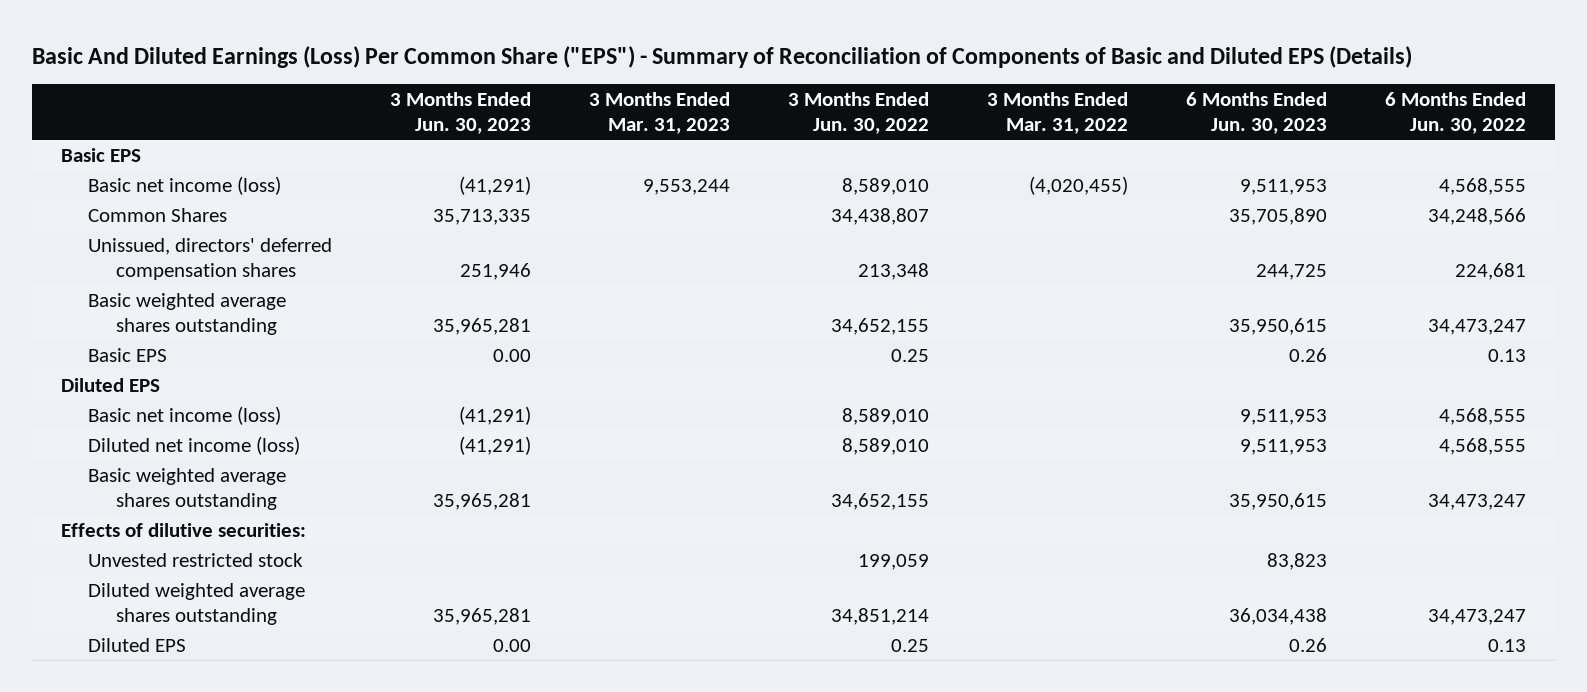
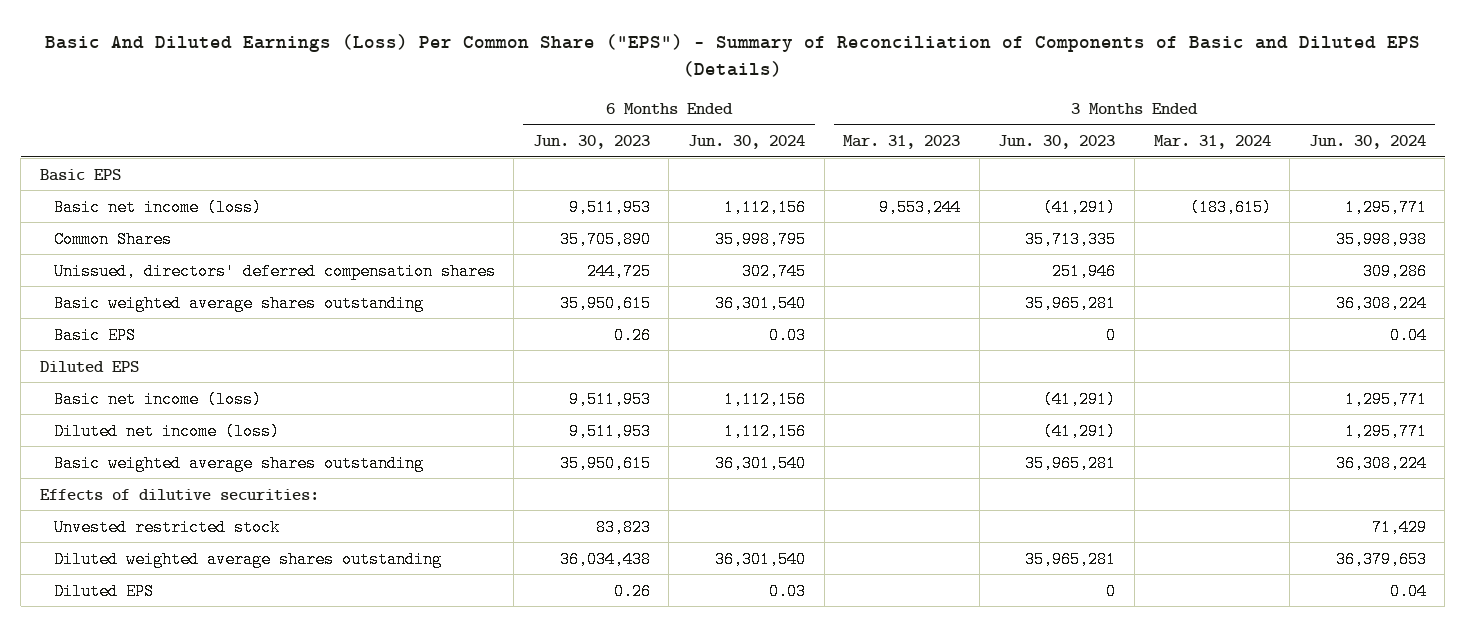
- | 3 Months Ended Jun. 30, 2023 | 3 Months Ended Mar. 31, 2023 | 3 Months Ended Jun. 30, 2022 | 3 Months Ended Mar. 31, 2022 | 6 Months Ended Jun. 30, 2023 | 6 Months Ended Jun. 30, 2022
+ | 6 Months Ended Jun. 30, 2023 | 6 Months Ended Jun. 30, 2024 | 3 Months Ended Mar. 31, 2023 | 3 Months Ended Jun. 30, 2023 | 3 Months Ended Mar. 31, 2024 | 3 Months Ended Jun. 30, 2024
- Basic EPS | 0.00 | | 0.25 | | 0.26 | 0.13
+ Basic EPS | 0.26 | 0.03 | | 0 | | 0.04
- Diluted EPS | 0.00 | | 0.25 | | 0.26 | 0.13
+ Diluted EPS | 0.26 | 0.03 | | 0 | | 0.04

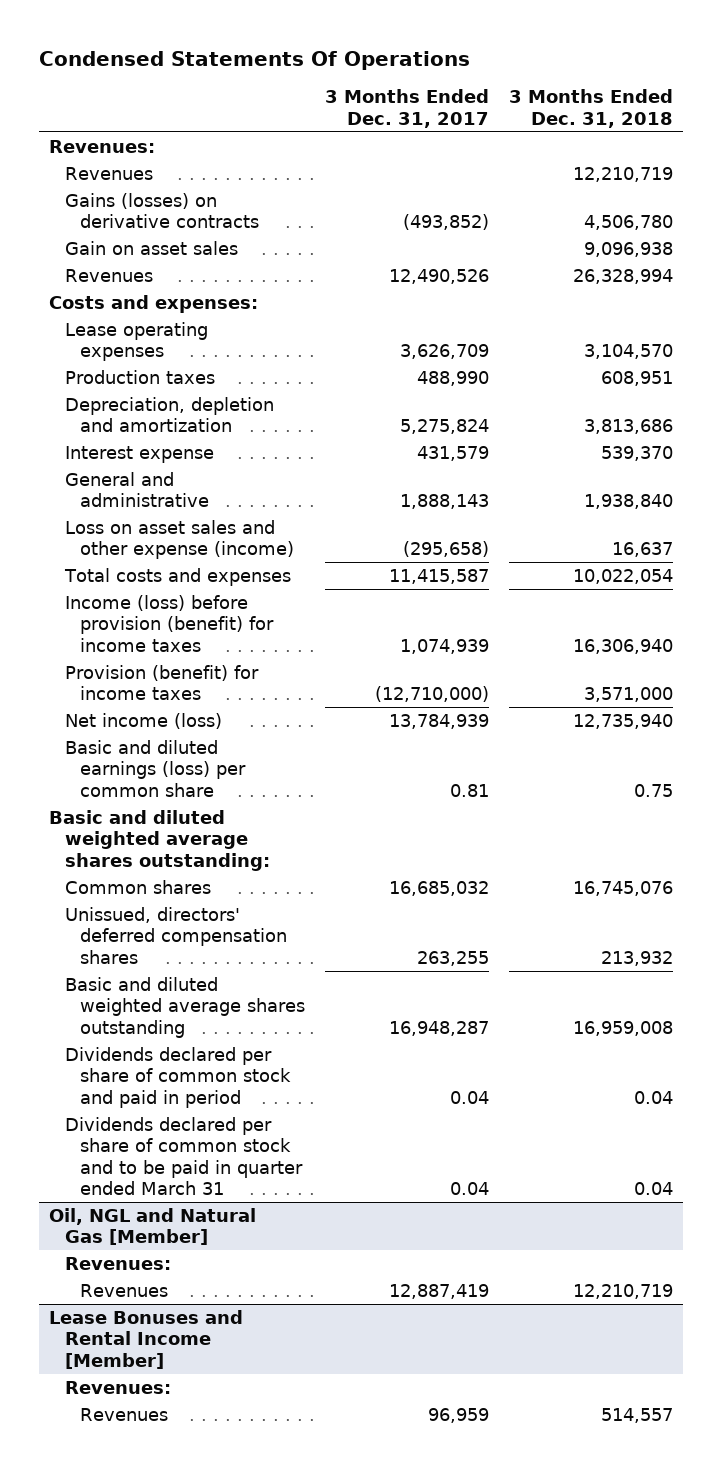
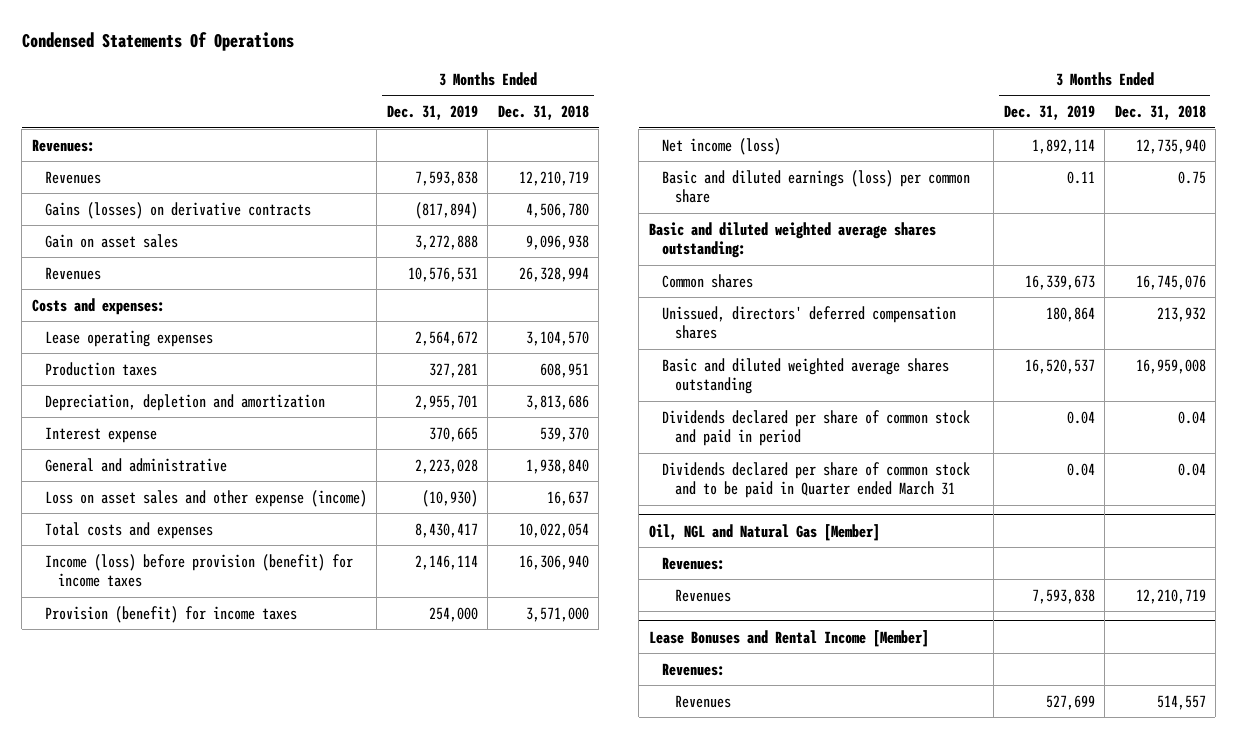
- | 3 Months Ended Dec. 31, 2017 | 3 Months Ended Dec. 31, 2018
+ | 3 Months Ended Dec. 31, 2019 | 3 Months Ended Dec. 31, 2018
- Dividends declared per share of common stock and to be paid in quarter ended March 31 | 0.04 | 0.04
+ Dividends declared per share of common stock and to be paid in Quarter ended March 31 | 0.04 | 0.04

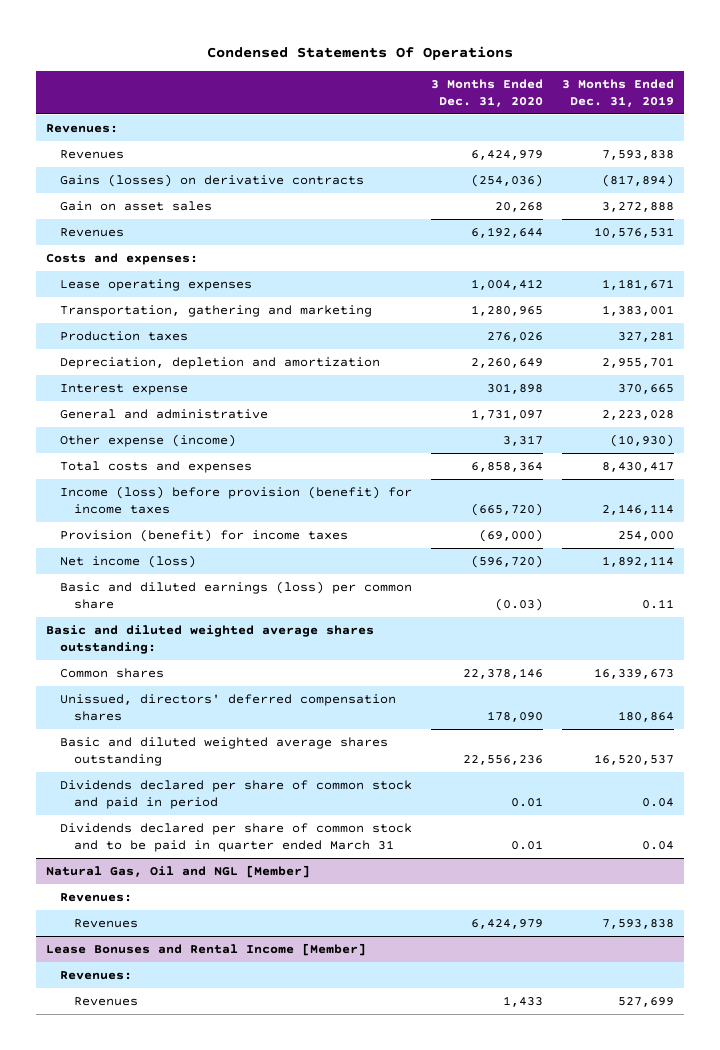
- | 3 Months Ended Dec. 31, 2019 | 3 Months Ended Dec. 31, 2018
+ | 3 Months Ended Dec. 31, 2020 | 3 Months Ended Dec. 31, 2019
- Lease operating expenses | 2,564,672 | 3,104,570
+ Lease operating expenses | 1,004,412 | 1,181,671
+ Transportation, gathering and marketing | 1,280,965 | 1,383,001
- Loss on asset sales and other expense (income) | (10,930) | 16,637
+ Other expense (income) | 3,317 | (10,930)
- Dividends declared per share of common stock and to be paid in Quarter ended March 31 | 0.04 | 0.04
- Oil, NGL and Natural Gas [Member]
+ Dividends declared per share of common stock and to be paid in quarter ended March 31 | 0.01 | 0.04
+ Natural Gas, Oil and NGL [Member]

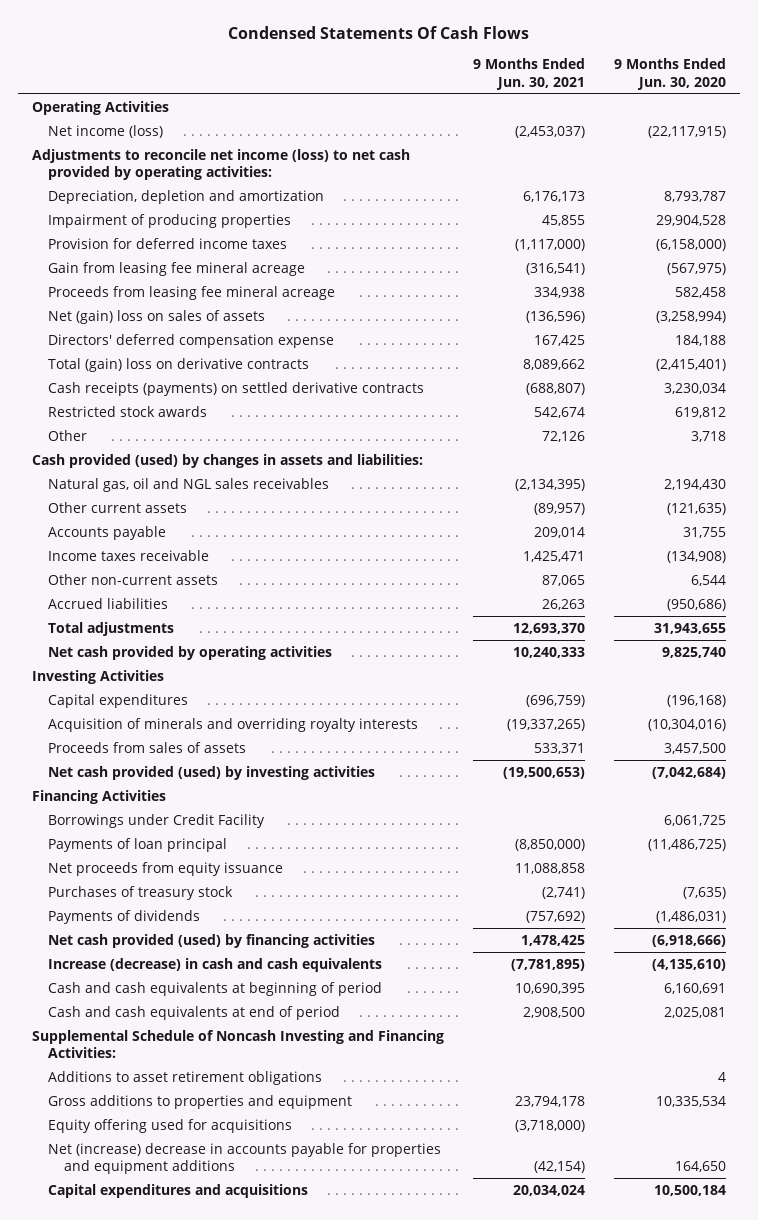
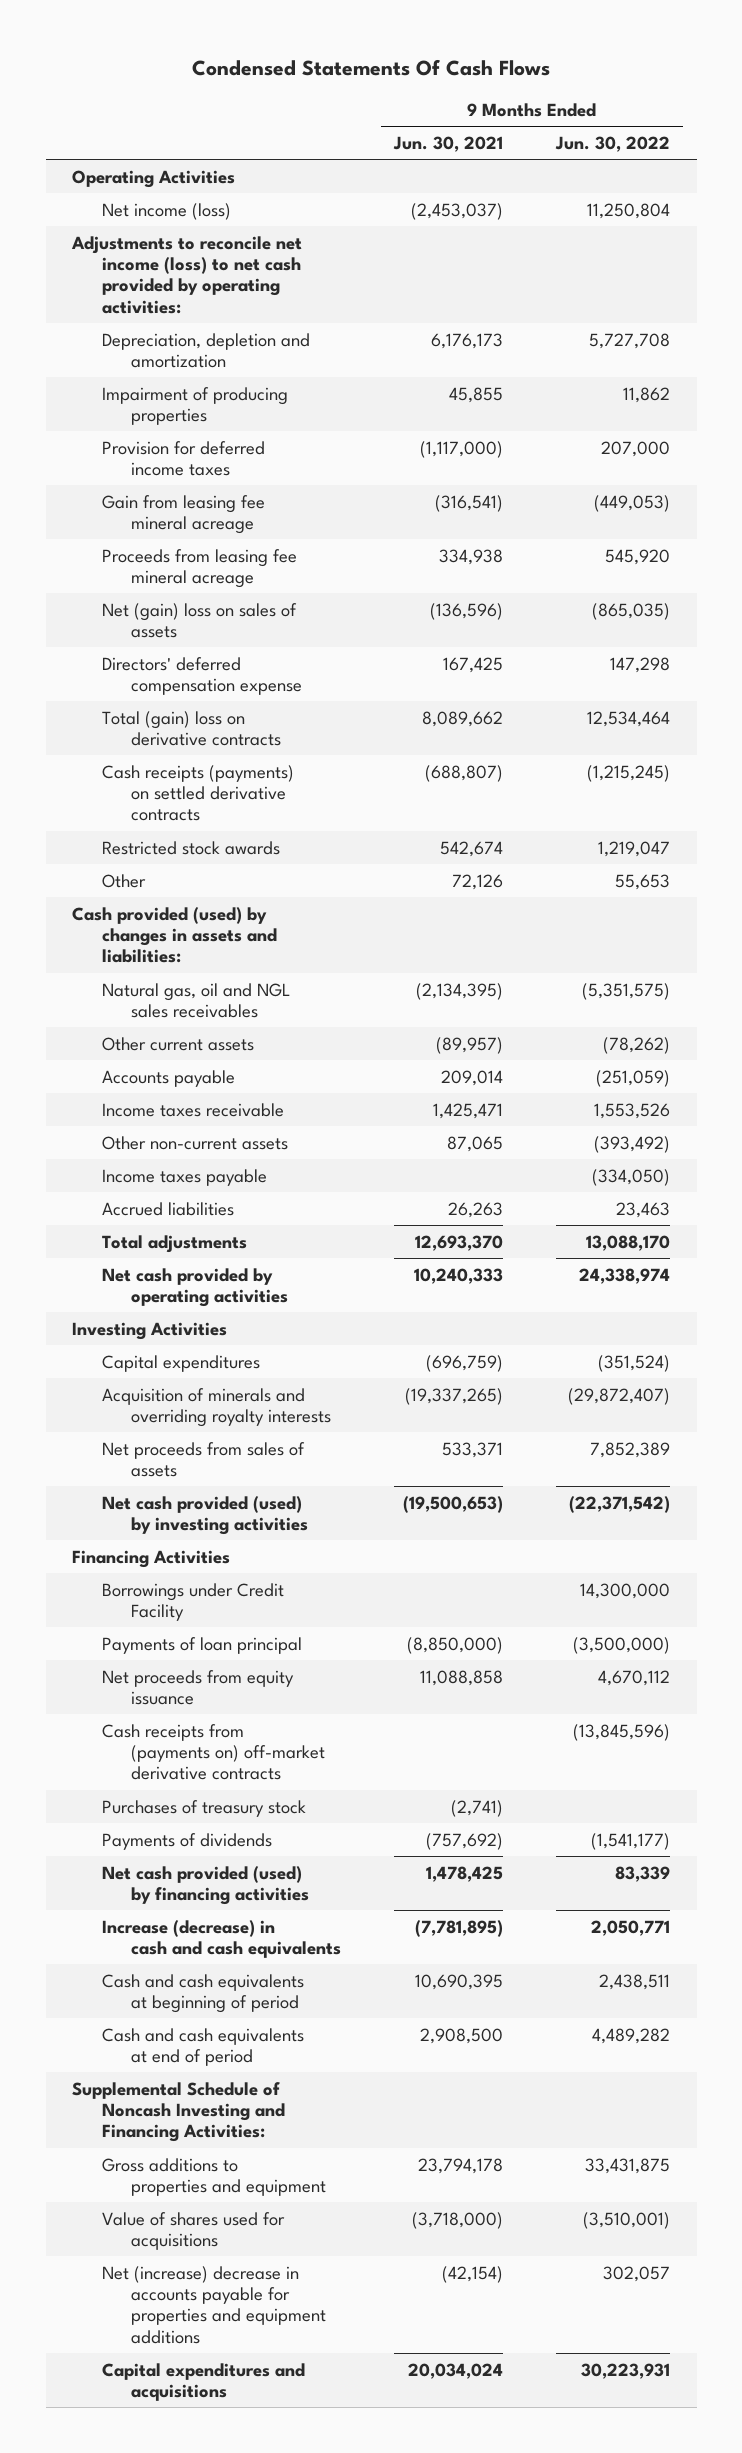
- | 9 Months Ended Jun. 30, 2021 | 9 Months Ended Jun. 30, 2020
+ | 9 Months Ended Jun. 30, 2021 | 9 Months Ended Jun. 30, 2022
+ Income taxes payable | | (334,050)
- Proceeds from sales of assets | 533,371 | 3,457,500
+ Net proceeds from sales of assets | 533,371 | 7,852,389
+ Cash receipts from (payments on) off-market derivative contracts | | (13,845,596)
- Additions to asset retirement obligations | | 4
- Equity offering used for acquisitions | (3,718,000) |
+ Value of shares used for acquisitions | (3,718,000) | (3,510,001)

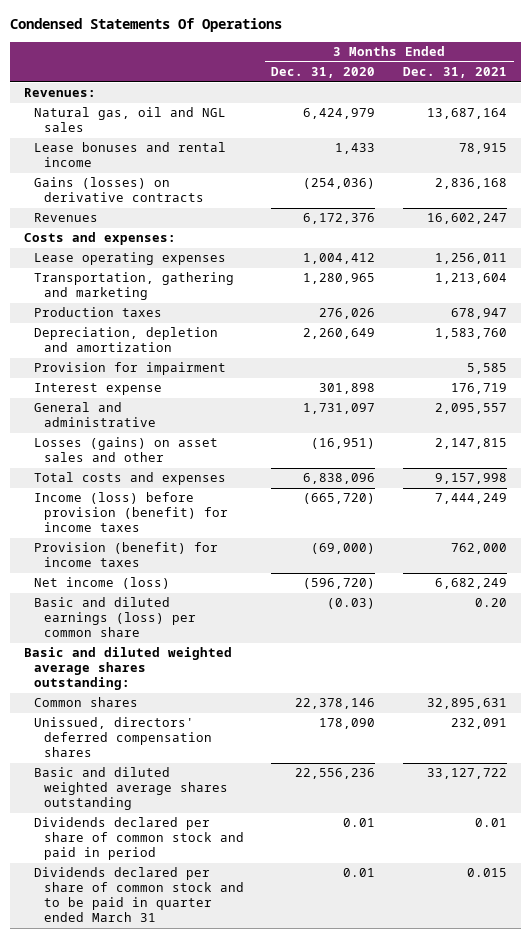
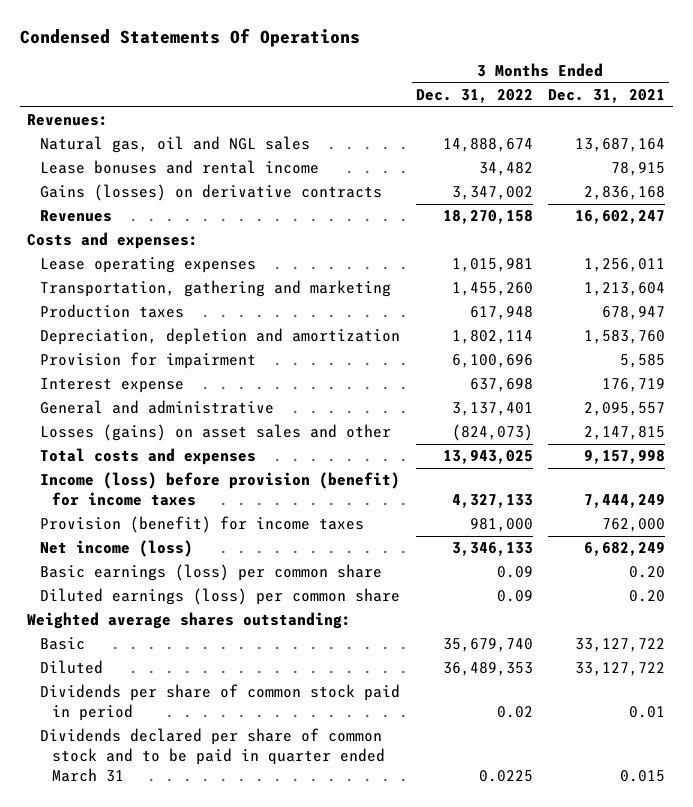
- | 3 Months Ended Dec. 31, 2020 | 3 Months Ended Dec. 31, 2021
+ | 3 Months Ended Dec. 31, 2022 | 3 Months Ended Dec. 31, 2021
- Basic and diluted earnings (loss) per common share | (0.03) | 0.20
- Basic and diluted weighted average shares outstanding:
- Common shares | 22,378,146 | 32,895,631
- Unissued, directors' deferred compensation shares | 178,090 | 232,091
- Basic and diluted weighted average shares outstanding | 22,556,236 | 33,127,722
- Dividends declared per share of common stock and paid in period | 0.01 | 0.01
+ Basic earnings (loss) per common share | 0.09 | 0.20
+ Diluted earnings (loss) per common share | 0.09 | 0.20
+ Weighted average shares outstanding:
+ Basic | 35,679,740 | 33,127,722
+ Diluted | 36,489,353 | 33,127,722
+ Dividends per share of common stock paid in period | 0.02 | 0.01

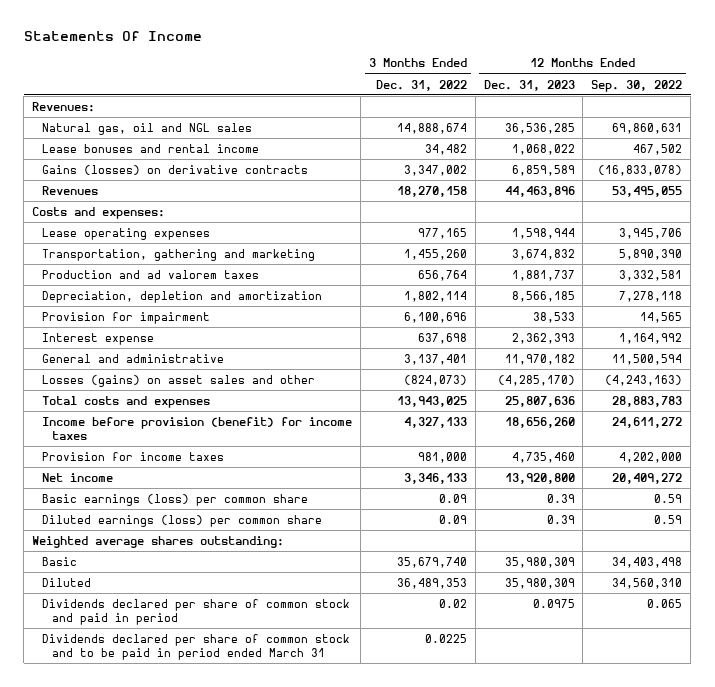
- Condensed Statements Of Operations
+ Statements Of Income
- | 3 Months Ended Dec. 31, 2022 | 3 Months Ended Dec. 31, 2021
+ | 3 Months Ended Dec. 31, 2022 | 12 Months Ended Dec. 31, 2023 | 12 Months Ended Sep. 30, 2022
- Lease operating expenses | 1,015,981 | 1,256,011
+ Lease operating expenses | 977,165 | 1,598,944 | 3,945,706
- Production taxes | 617,948 | 678,947
+ Production and ad valorem taxes | 656,764 | 1,881,737 | 3,332,581
- Income (loss) before provision (benefit) for income taxes | 4,327,133 | 7,444,249
- Provision (benefit) for income taxes | 981,000 | 762,000
- Net income (loss) | 3,346,133 | 6,682,249
+ Income before provision (benefit) for income taxes | 4,327,133 | 18,656,260 | 24,611,272
+ Provision for income taxes | 981,000 | 4,735,460 | 4,202,000
+ Net income | 3,346,133 | 13,920,800 | 20,409,272
- Dividends per share of common stock paid in period | 0.02 | 0.01
- Dividends declared per share of common stock and to be paid in quarter ended March 31 | 0.0225 | 0.015
+ Dividends declared per share of common stock and paid in period | 0.02 | 0.0975 | 0.065
+ Dividends declared per share of common stock and to be paid in period ended March 31 | 0.0225 | |

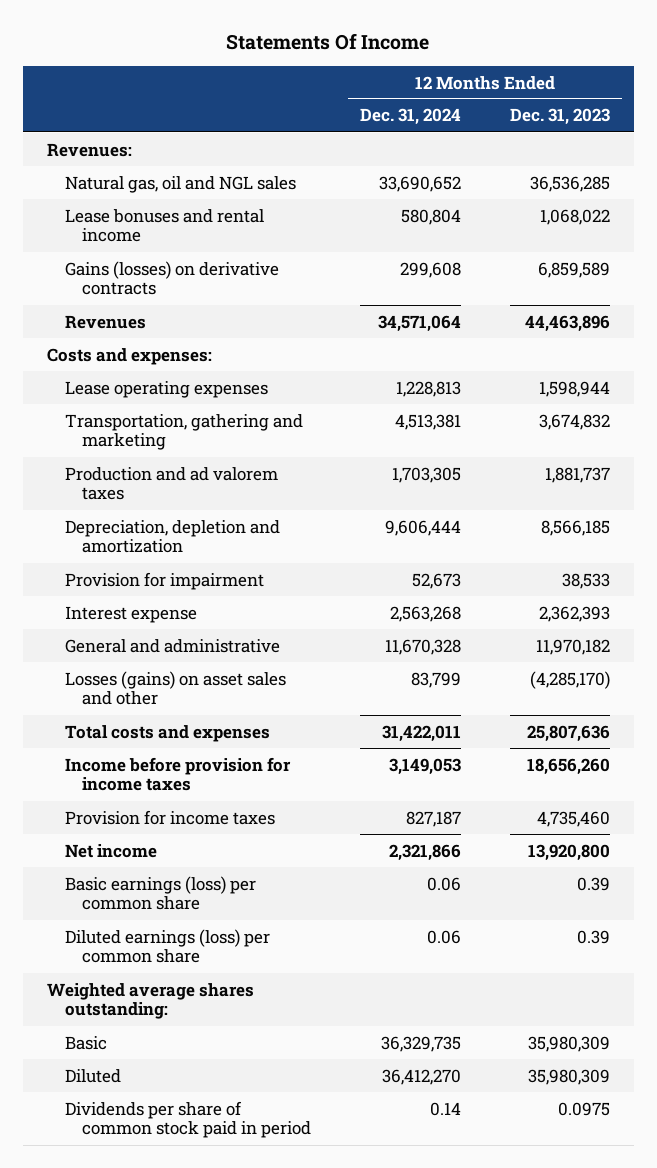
- | 3 Months Ended Dec. 31, 2022 | 12 Months Ended Dec. 31, 2023 | 12 Months Ended Sep. 30, 2022
+ | 12 Months Ended Dec. 31, 2024 | 12 Months Ended Dec. 31, 2023
- Income before provision (benefit) for income taxes | 4,327,133 | 18,656,260 | 24,611,272
+ Income before provision for income taxes | 3,149,053 | 18,656,260
- Dividends declared per share of common stock and paid in period | 0.02 | 0.0975 | 0.065
- Dividends declared per share of common stock and to be paid in period ended March 31 | 0.0225 | |
+ Dividends per share of common stock paid in period | 0.14 | 0.0975

